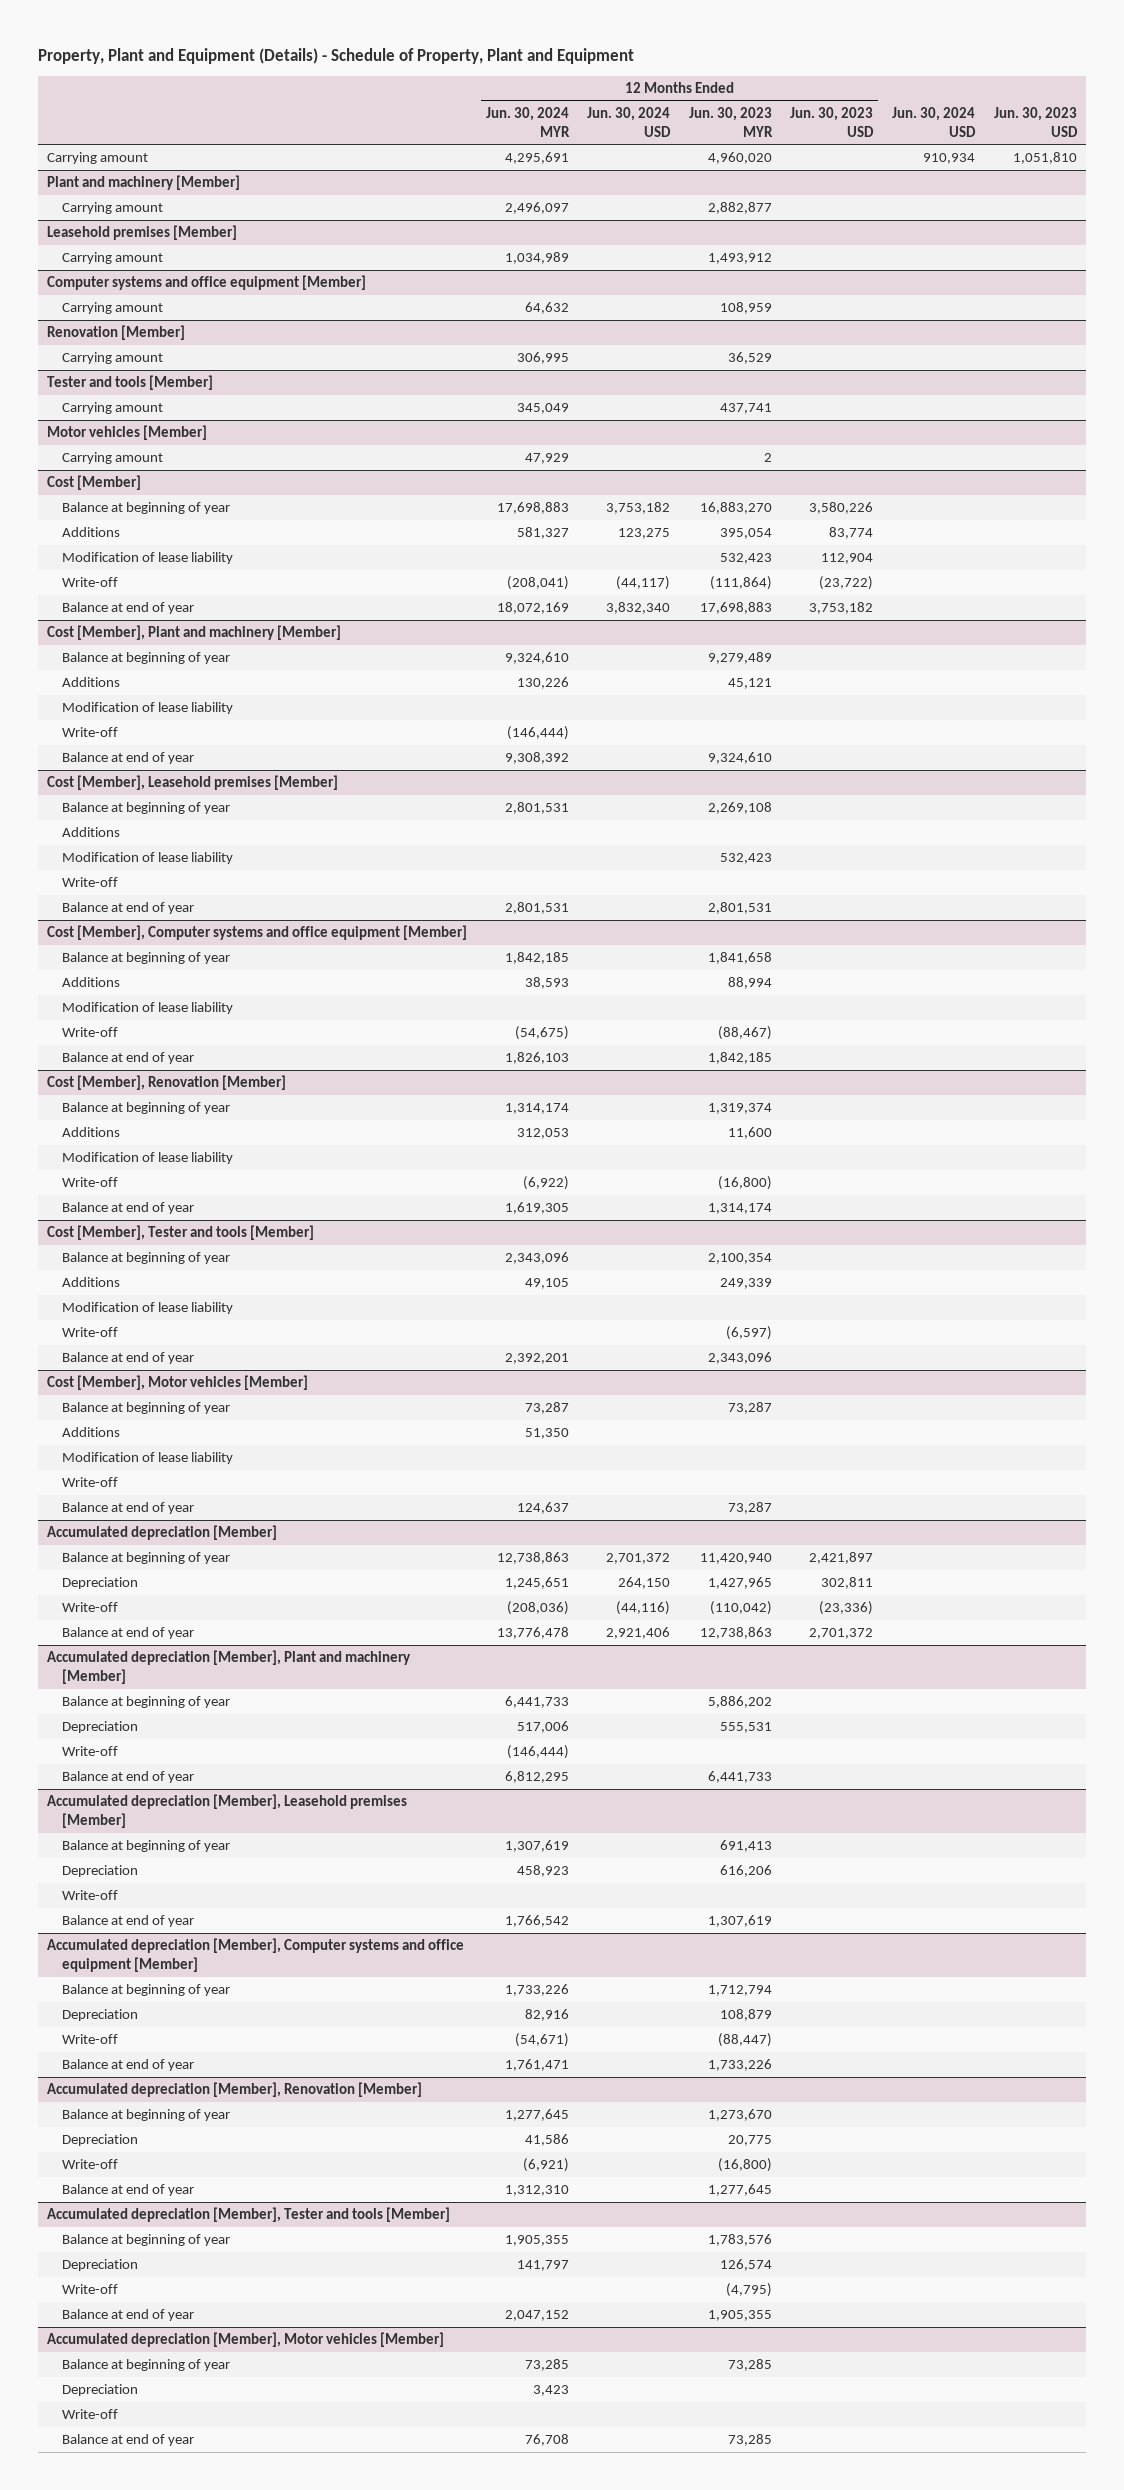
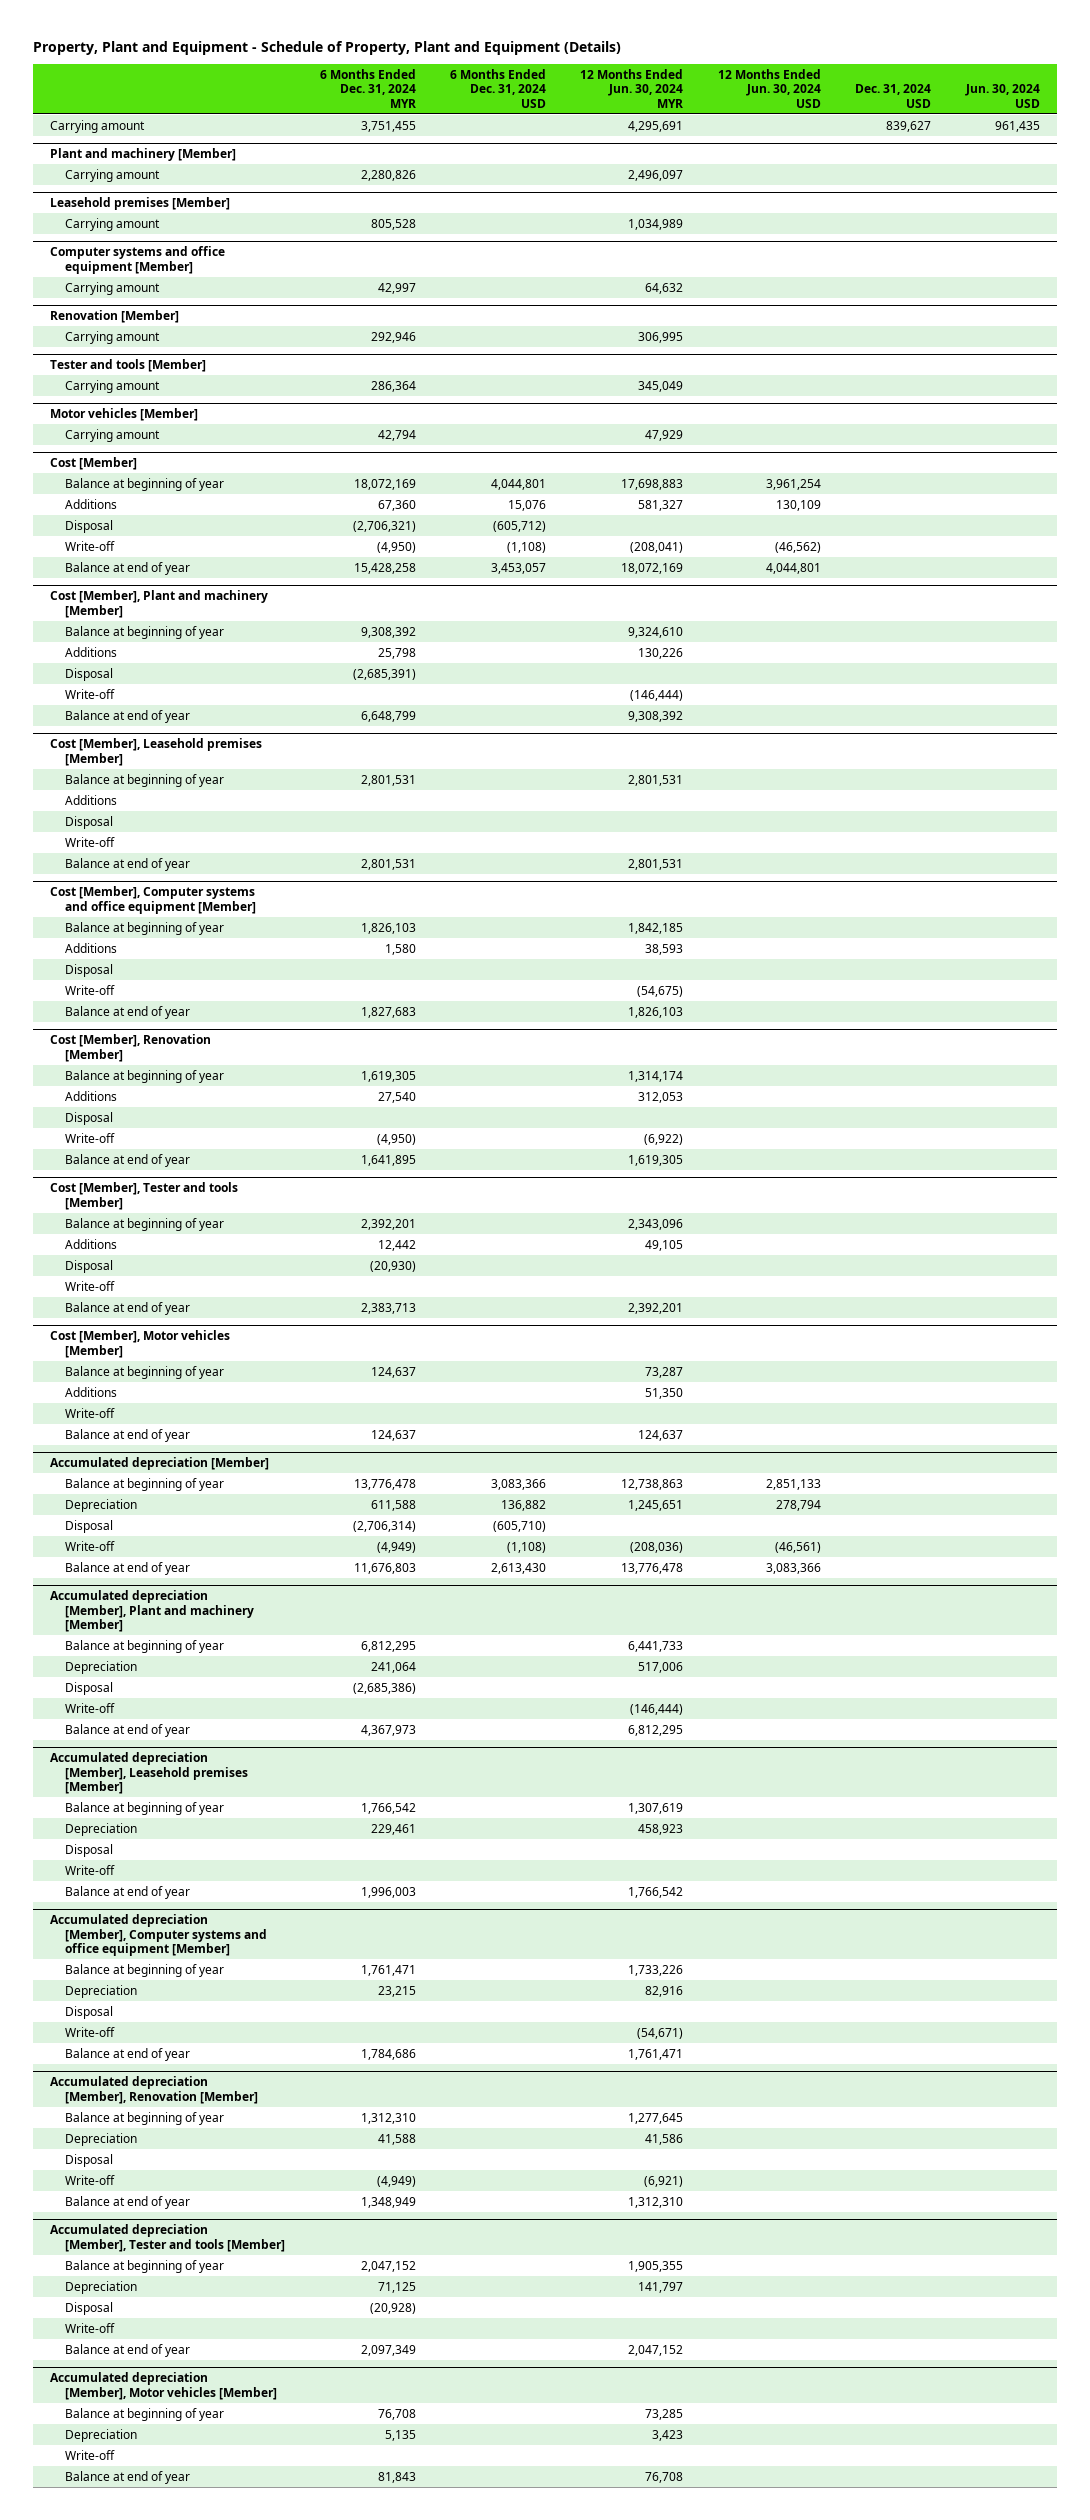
- Property, Plant and Equipment (Details) - Schedule of Property, Plant and Equipment
+ Property, Plant and Equipment - Schedule of Property, Plant and Equipment (Details)
- | 12 Months Ended Jun. 30, 2024 MYR | 12 Months Ended Jun. 30, 2024 USD | 12 Months Ended Jun. 30, 2023 MYR | 12 Months Ended Jun. 30, 2023 USD | Jun. 30, 2024 USD | Jun. 30, 2023 USD
+ | 6 Months Ended Dec. 31, 2024 MYR | 6 Months Ended Dec. 31, 2024 USD | 12 Months Ended Jun. 30, 2024 MYR | 12 Months Ended Jun. 30, 2024 USD | Dec. 31, 2024 USD | Jun. 30, 2024 USD
- Carrying amount | 4,295,691 | | 4,960,020 | | 910,934 | 1,051,810
+ Carrying amount | 3,751,455 | | 4,295,691 | | 839,627 | 961,435
@ Cost [Member]
- Balance at beginning of year | 17,698,883 | 3,753,182 | 16,883,270 | 3,580,226 | |
- Additions | 581,327 | 123,275 | 395,054 | 83,774 | |
- Modification of lease liability | | | 532,423 | 112,904 | |
- Write-off | (208,041) | (44,117) | (111,864) | (23,722) | |
- Balance at end of year | 18,072,169 | 3,832,340 | 17,698,883 | 3,753,182 | |
+ Balance at beginning of year | 18,072,169 | 4,044,801 | 17,698,883 | 3,961,254 | |
+ Additions | 67,360 | 15,076 | 581,327 | 130,109 | |
+ Disposal | (2,706,321) | (605,712) | | | |
+ Write-off | (4,950) | (1,108) | (208,041) | (46,562) | |
+ Balance at end of year | 15,428,258 | 3,453,057 | 18,072,169 | 4,044,801 | |
@ Cost [Member], Plant and machinery [Member]
- Modification of lease liability
+ Disposal | (2,685,391) | | | | |
@ Cost [Member], Leasehold premises [Member]
- Modification of lease liability | | | 532,423 | | |
+ Disposal
@ Cost [Member], Computer systems and office equipment [Member]
- Modification of lease liability
+ Disposal
@ Cost [Member], Renovation [Member]
- Modification of lease liability
+ Disposal
@ Cost [Member], Tester and tools [Member]
- Modification of lease liability
+ Disposal | (20,930) | | | | |
@ Cost [Member], Motor vehicles [Member]
- Modification of lease liability
@ Accumulated depreciation [Member]
- Balance at beginning of year | 12,738,863 | 2,701,372 | 11,420,940 | 2,421,897 | |
- Depreciation | 1,245,651 | 264,150 | 1,427,965 | 302,811 | |
- Write-off | (208,036) | (44,116) | (110,042) | (23,336) | |
- Balance at end of year | 13,776,478 | 2,921,406 | 12,738,863 | 2,701,372 | |
+ Balance at beginning of year | 13,776,478 | 3,083,366 | 12,738,863 | 2,851,133 | |
+ Depreciation | 611,588 | 136,882 | 1,245,651 | 278,794 | |
+ Disposal | (2,706,314) | (605,710) | | | |
+ Write-off | (4,949) | (1,108) | (208,036) | (46,561) | |
+ Balance at end of year | 11,676,803 | 2,613,430 | 13,776,478 | 3,083,366 | |
@ Accumulated depreciation [Member], Plant and machinery [Member]
+ Disposal | (2,685,386) | | | | |
@ Accumulated depreciation [Member], Leasehold premises [Member]
+ Disposal
@ Accumulated depreciation [Member], Computer systems and office equipment [Member]
+ Disposal
@ Accumulated depreciation [Member], Renovation [Member]
+ Disposal
@ Accumulated depreciation [Member], Tester and tools [Member]
+ Disposal | (20,928) | | | | |

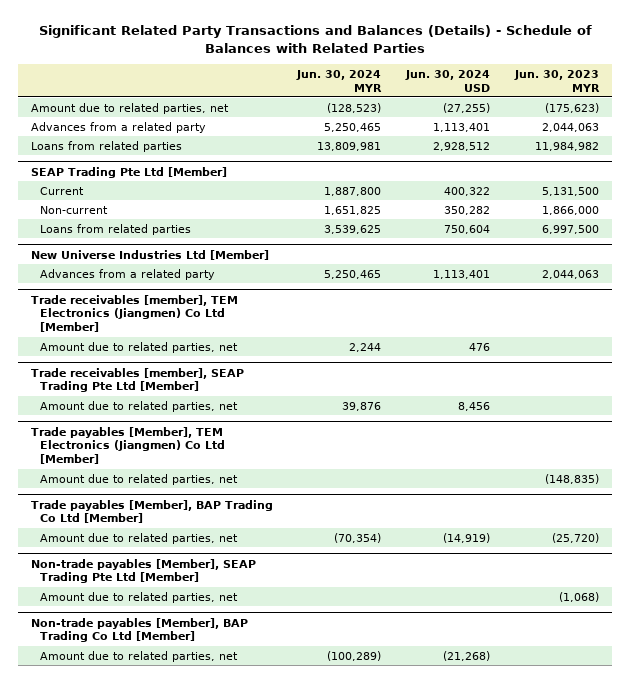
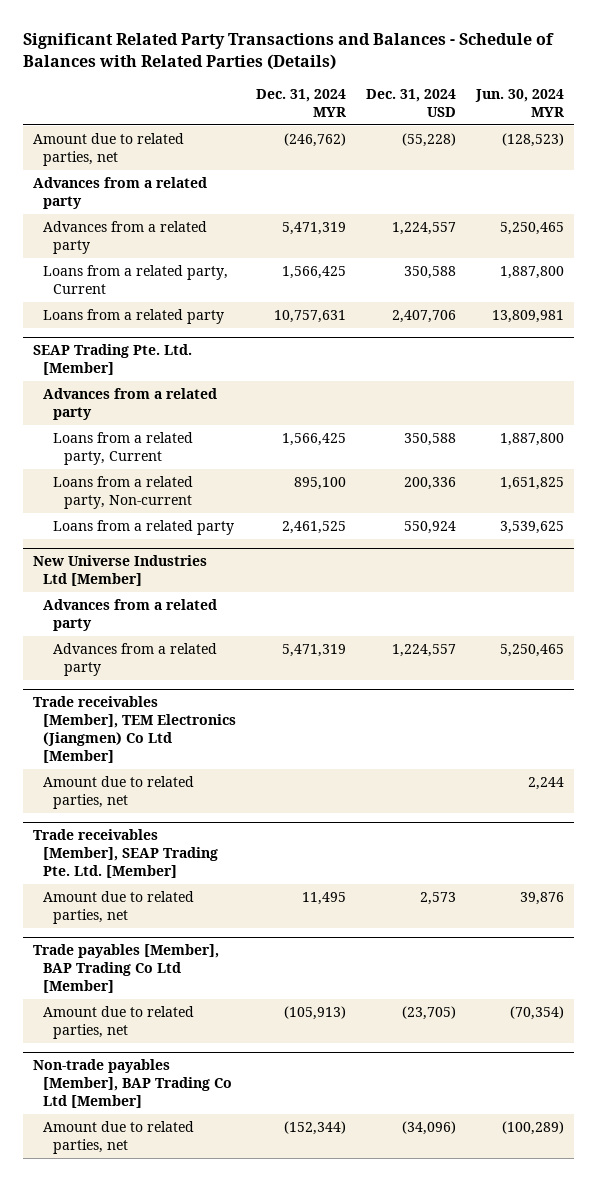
- Significant Related Party Transactions and Balances (Details) - Schedule of Balances with Related Parties
+ Significant Related Party Transactions and Balances - Schedule of Balances with Related Parties (Details)
- | Jun. 30, 2024 MYR | Jun. 30, 2024 USD | Jun. 30, 2023 MYR
+ | Dec. 31, 2024 MYR | Dec. 31, 2024 USD | Jun. 30, 2024 MYR
+ Advances from a related party
- Loans from related parties | 13,809,981 | 2,928,512 | 11,984,982
- SEAP Trading Pte Ltd [Member]
- Current | 1,887,800 | 400,322 | 5,131,500
- Non-current | 1,651,825 | 350,282 | 1,866,000
- Loans from related parties | 3,539,625 | 750,604 | 6,997,500
+ Loans from a related party, Current | 1,566,425 | 350,588 | 1,887,800
+ Loans from a related party | 10,757,631 | 2,407,706 | 13,809,981
+ SEAP Trading Pte. Ltd. [Member]
+ Advances from a related party
+ Loans from a related party, Current | 1,566,425 | 350,588 | 1,887,800
+ Loans from a related party, Non-current | 895,100 | 200,336 | 1,651,825
+ Loans from a related party | 2,461,525 | 550,924 | 3,539,625
@ New Universe Industries Ltd [Member]
+ Advances from a related party
- Trade receivables [member], TEM Electronics (Jiangmen) Co Ltd [Member]
+ Trade receivables [Member], TEM Electronics (Jiangmen) Co Ltd [Member]
- Trade receivables [member], SEAP Trading Pte Ltd [Member]
+ Trade receivables [Member], SEAP Trading Pte. Ltd. [Member]
- Trade payables [Member], TEM Electronics (Jiangmen) Co Ltd [Member]
- Amount due to related parties, net | | | (148,835)
- Non-trade payables [Member], SEAP Trading Pte Ltd [Member]
- Amount due to related parties, net | | | (1,068)

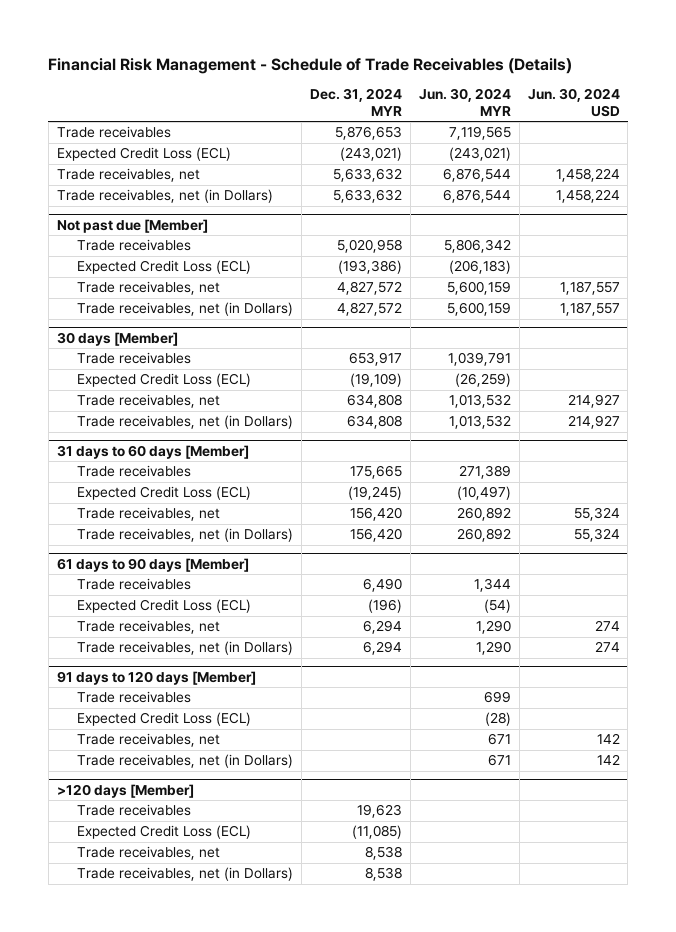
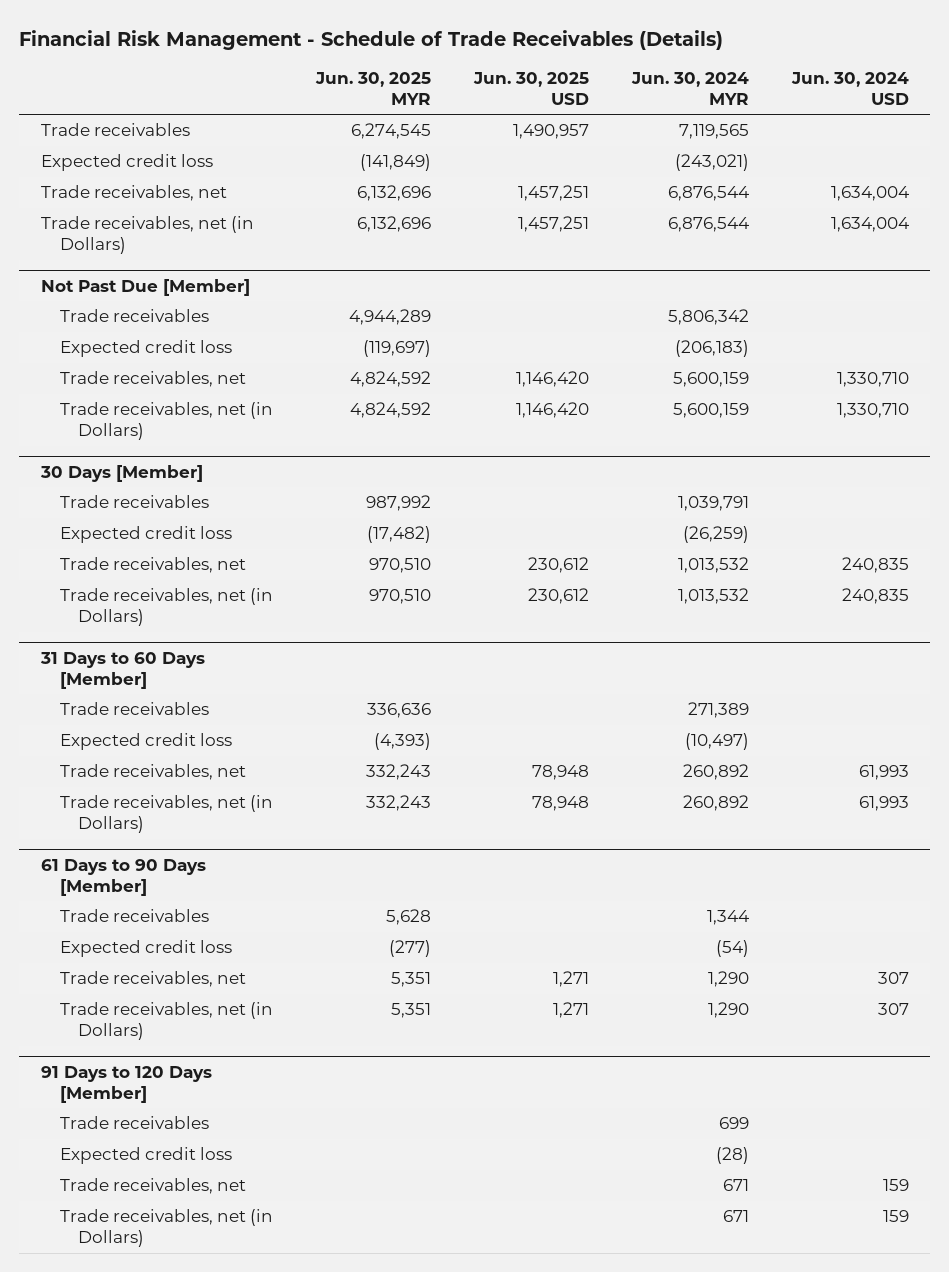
- | Dec. 31, 2024 MYR | Jun. 30, 2024 MYR | Jun. 30, 2024 USD
+ | Jun. 30, 2025 MYR | Jun. 30, 2025 USD | Jun. 30, 2024 MYR | Jun. 30, 2024 USD
- Expected Credit Loss (ECL) | (243,021) | (243,021) |
- Trade receivables, net | 5,633,632 | 6,876,544 | 1,458,224
- Trade receivables, net (in Dollars) | 5,633,632 | 6,876,544 | 1,458,224
- Not past due [Member]
+ Expected credit loss | (141,849) | | (243,021) |
+ Trade receivables, net | 6,132,696 | 1,457,251 | 6,876,544 | 1,634,004
+ Trade receivables, net (in Dollars) | 6,132,696 | 1,457,251 | 6,876,544 | 1,634,004
+ Not Past Due [Member]
- Expected Credit Loss (ECL) | (193,386) | (206,183) |
- Trade receivables, net | 4,827,572 | 5,600,159 | 1,187,557
- Trade receivables, net (in Dollars) | 4,827,572 | 5,600,159 | 1,187,557
- 30 days [Member]
+ Expected credit loss | (119,697) | | (206,183) |
+ Trade receivables, net | 4,824,592 | 1,146,420 | 5,600,159 | 1,330,710
+ Trade receivables, net (in Dollars) | 4,824,592 | 1,146,420 | 5,600,159 | 1,330,710
+ 30 Days [Member]
- Expected Credit Loss (ECL) | (19,109) | (26,259) |
- Trade receivables, net | 634,808 | 1,013,532 | 214,927
- Trade receivables, net (in Dollars) | 634,808 | 1,013,532 | 214,927
- 31 days to 60 days [Member]
+ Expected credit loss | (17,482) | | (26,259) |
+ Trade receivables, net | 970,510 | 230,612 | 1,013,532 | 240,835
+ Trade receivables, net (in Dollars) | 970,510 | 230,612 | 1,013,532 | 240,835
+ 31 Days to 60 Days [Member]
- Expected Credit Loss (ECL) | (19,245) | (10,497) |
- Trade receivables, net | 156,420 | 260,892 | 55,324
- Trade receivables, net (in Dollars) | 156,420 | 260,892 | 55,324
- 61 days to 90 days [Member]
+ Expected credit loss | (4,393) | | (10,497) |
+ Trade receivables, net | 332,243 | 78,948 | 260,892 | 61,993
+ Trade receivables, net (in Dollars) | 332,243 | 78,948 | 260,892 | 61,993
+ 61 Days to 90 Days [Member]
- Expected Credit Loss (ECL) | (196) | (54) |
- Trade receivables, net | 6,294 | 1,290 | 274
- Trade receivables, net (in Dollars) | 6,294 | 1,290 | 274
- 91 days to 120 days [Member]
+ Expected credit loss | (277) | | (54) |
+ Trade receivables, net | 5,351 | 1,271 | 1,290 | 307
+ Trade receivables, net (in Dollars) | 5,351 | 1,271 | 1,290 | 307
+ 91 Days to 120 Days [Member]
- Expected Credit Loss (ECL) | | (28) |
- Trade receivables, net | | 671 | 142
- Trade receivables, net (in Dollars) | | 671 | 142
- >120 days [Member]
- Trade receivables | 19,623 | |
- Expected Credit Loss (ECL) | (11,085) | |
- Trade receivables, net | 8,538 | |
- Trade receivables, net (in Dollars) | 8,538 | |
+ Expected credit loss | | | (28) |
+ Trade receivables, net | | | 671 | 159
+ Trade receivables, net (in Dollars) | | | 671 | 159

